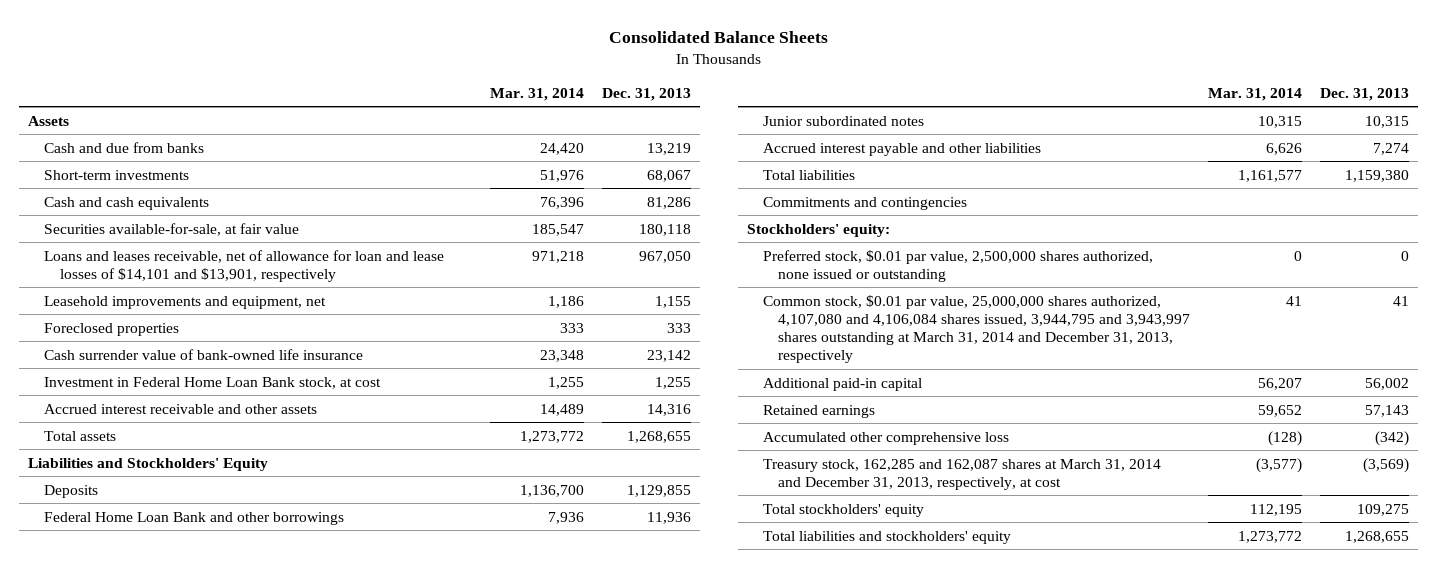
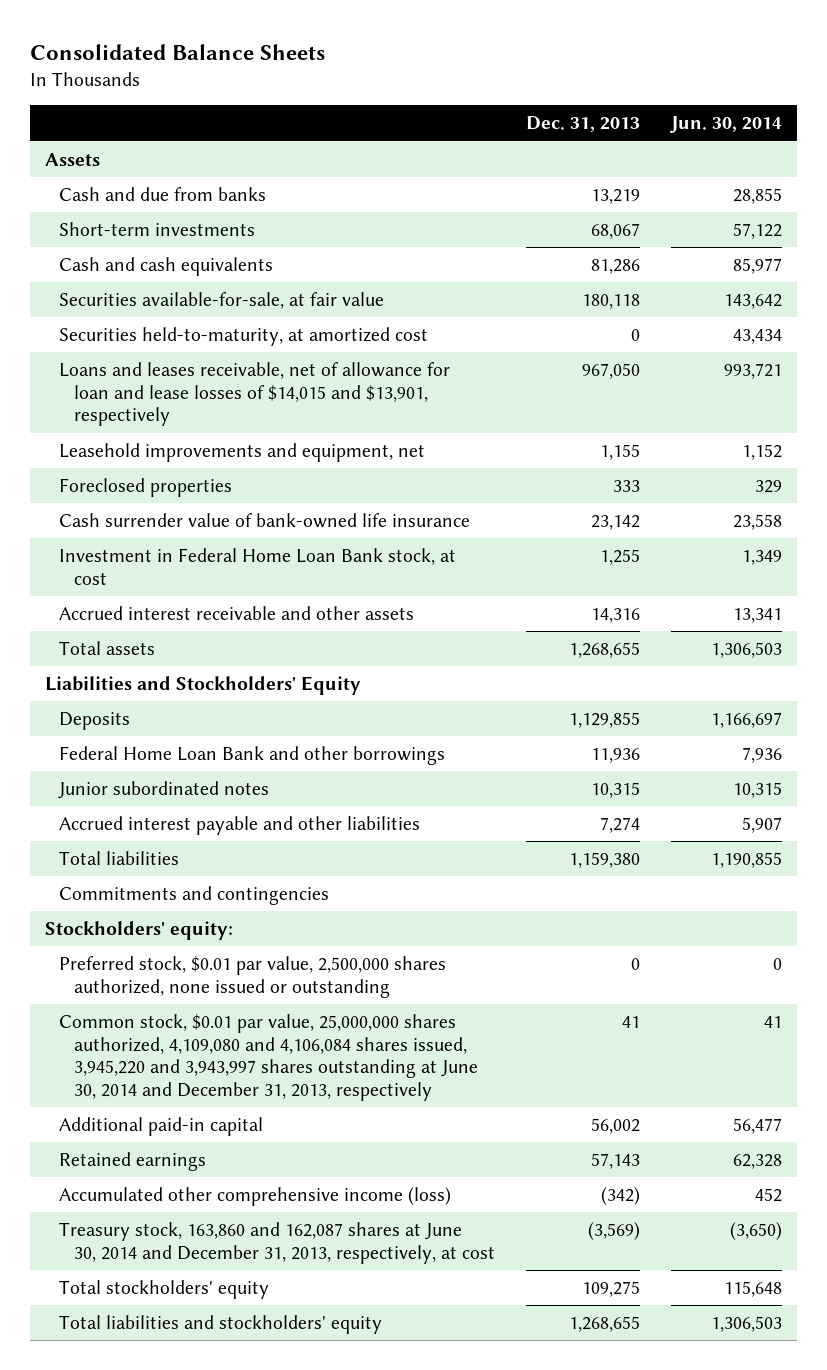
- | Mar. 31, 2014 | Dec. 31, 2013
+ | Dec. 31, 2013 | Jun. 30, 2014
- Loans and leases receivable, net of allowance for loan and lease losses of $14,101 and $13,901, respectively | 971,218 | 967,050
+ Securities held-to-maturity, at amortized cost | 0 | 43,434
+ Loans and leases receivable, net of allowance for loan and lease losses of $14,015 and $13,901, respectively | 967,050 | 993,721
- Common stock, $0.01 par value, 25,000,000 shares authorized, 4,107,080 and 4,106,084 shares issued, 3,944,795 and 3,943,997 shares outstanding at March 31, 2014 and December 31, 2013, respectively | 41 | 41
+ Common stock, $0.01 par value, 25,000,000 shares authorized, 4,109,080 and 4,106,084 shares issued, 3,945,220 and 3,943,997 shares outstanding at June 30, 2014 and December 31, 2013, respectively | 41 | 41
- Accumulated other comprehensive loss | (128) | (342)
- Treasury stock, 162,285 and 162,087 shares at March 31, 2014 and December 31, 2013, respectively, at cost | (3,577) | (3,569)
+ Accumulated other comprehensive income (loss) | (342) | 452
+ Treasury stock, 163,860 and 162,087 shares at June 30, 2014 and December 31, 2013, respectively, at cost | (3,569) | (3,650)

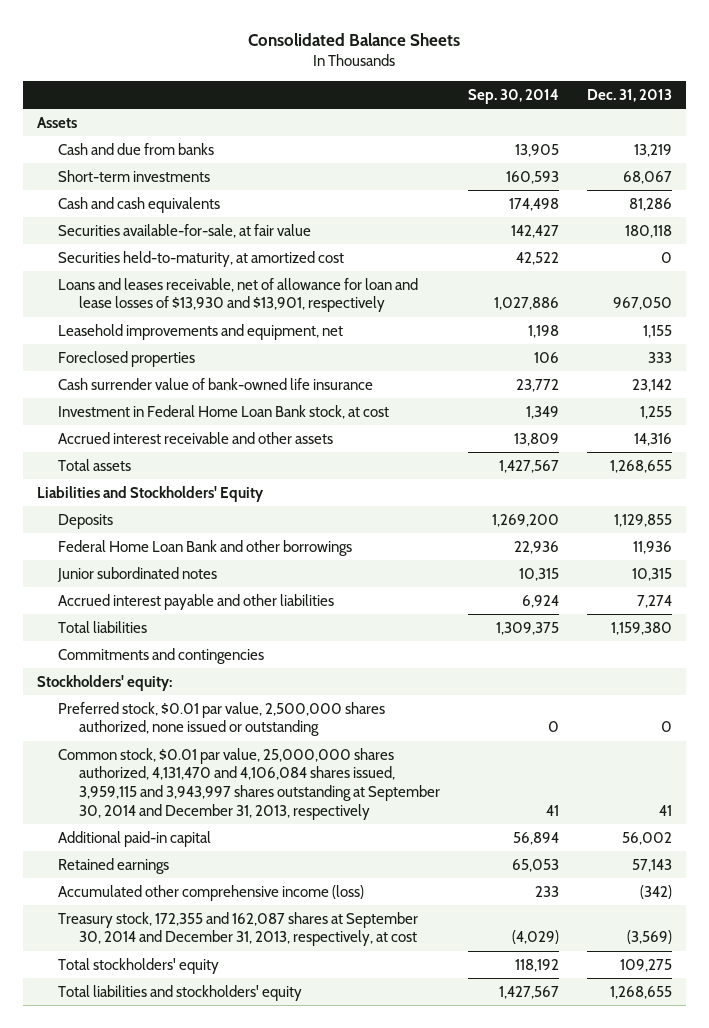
- | Dec. 31, 2013 | Jun. 30, 2014
+ | Sep. 30, 2014 | Dec. 31, 2013
- Loans and leases receivable, net of allowance for loan and lease losses of $14,015 and $13,901, respectively | 967,050 | 993,721
+ Loans and leases receivable, net of allowance for loan and lease losses of $13,930 and $13,901, respectively | 1,027,886 | 967,050
- Common stock, $0.01 par value, 25,000,000 shares authorized, 4,109,080 and 4,106,084 shares issued, 3,945,220 and 3,943,997 shares outstanding at June 30, 2014 and December 31, 2013, respectively | 41 | 41
+ Common stock, $0.01 par value, 25,000,000 shares authorized, 4,131,470 and 4,106,084 shares issued, 3,959,115 and 3,943,997 shares outstanding at September 30, 2014 and December 31, 2013, respectively | 41 | 41
- Treasury stock, 163,860 and 162,087 shares at June 30, 2014 and December 31, 2013, respectively, at cost | (3,569) | (3,650)
+ Treasury stock, 172,355 and 162,087 shares at September 30, 2014 and December 31, 2013, respectively, at cost | (4,029) | (3,569)

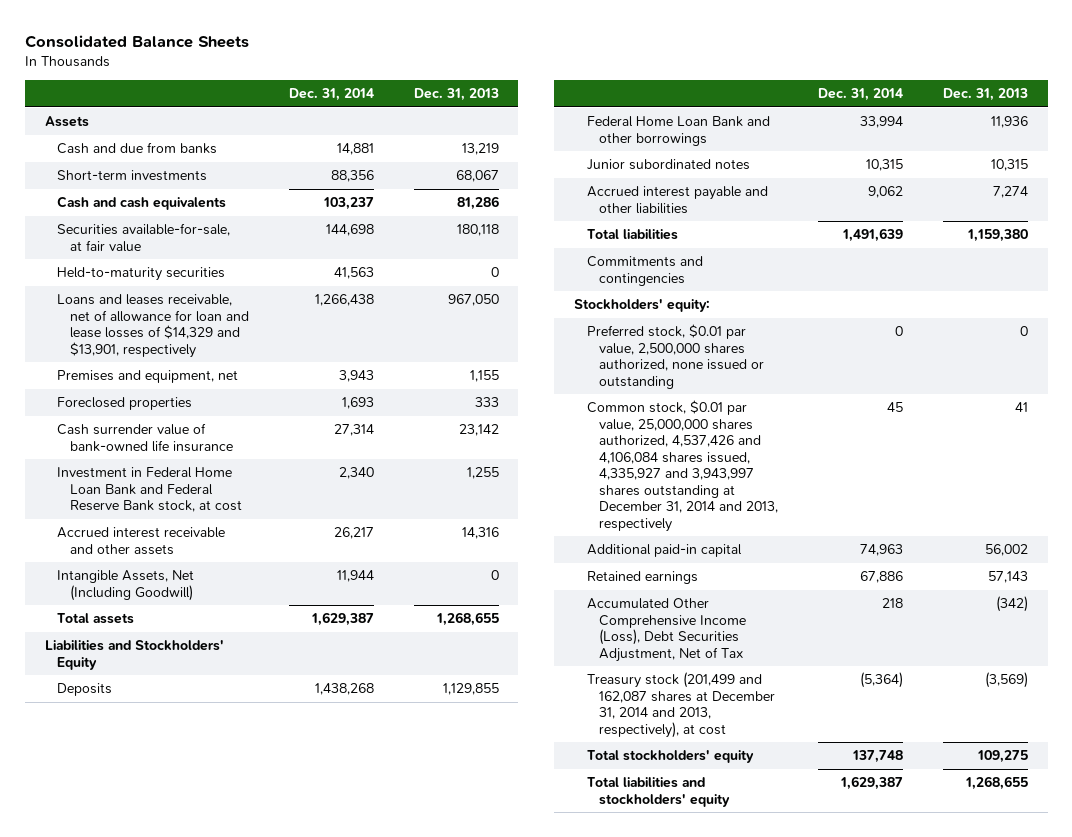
- | Sep. 30, 2014 | Dec. 31, 2013
+ | Dec. 31, 2014 | Dec. 31, 2013
- Securities held-to-maturity, at amortized cost | 42,522 | 0
- Loans and leases receivable, net of allowance for loan and lease losses of $13,930 and $13,901, respectively | 1,027,886 | 967,050
- Leasehold improvements and equipment, net | 1,198 | 1,155
+ Held-to-maturity securities | 41,563 | 0
+ Loans and leases receivable, net of allowance for loan and lease losses of $14,329 and $13,901, respectively | 1,266,438 | 967,050
+ Premises and equipment, net | 3,943 | 1,155
- Investment in Federal Home Loan Bank stock, at cost | 1,349 | 1,255
+ Investment in Federal Home Loan Bank and Federal Reserve Bank stock, at cost | 2,340 | 1,255
+ Intangible Assets, Net (Including Goodwill) | 11,944 | 0
- Common stock, $0.01 par value, 25,000,000 shares authorized, 4,131,470 and 4,106,084 shares issued, 3,959,115 and 3,943,997 shares outstanding at September 30, 2014 and December 31, 2013, respectively | 41 | 41
+ Common stock, $0.01 par value, 25,000,000 shares authorized, 4,537,426 and 4,106,084 shares issued, 4,335,927 and 3,943,997 shares outstanding at December 31, 2014 and 2013, respectively | 45 | 41
- Accumulated other comprehensive income (loss) | 233 | (342)
- Treasury stock, 172,355 and 162,087 shares at September 30, 2014 and December 31, 2013, respectively, at cost | (4,029) | (3,569)
+ Accumulated Other Comprehensive Income (Loss), Debt Securities Adjustment, Net of Tax | 218 | (342)
+ Treasury stock (201,499 and 162,087 shares at December 31, 2014 and 2013, respectively), at cost | (5,364) | (3,569)

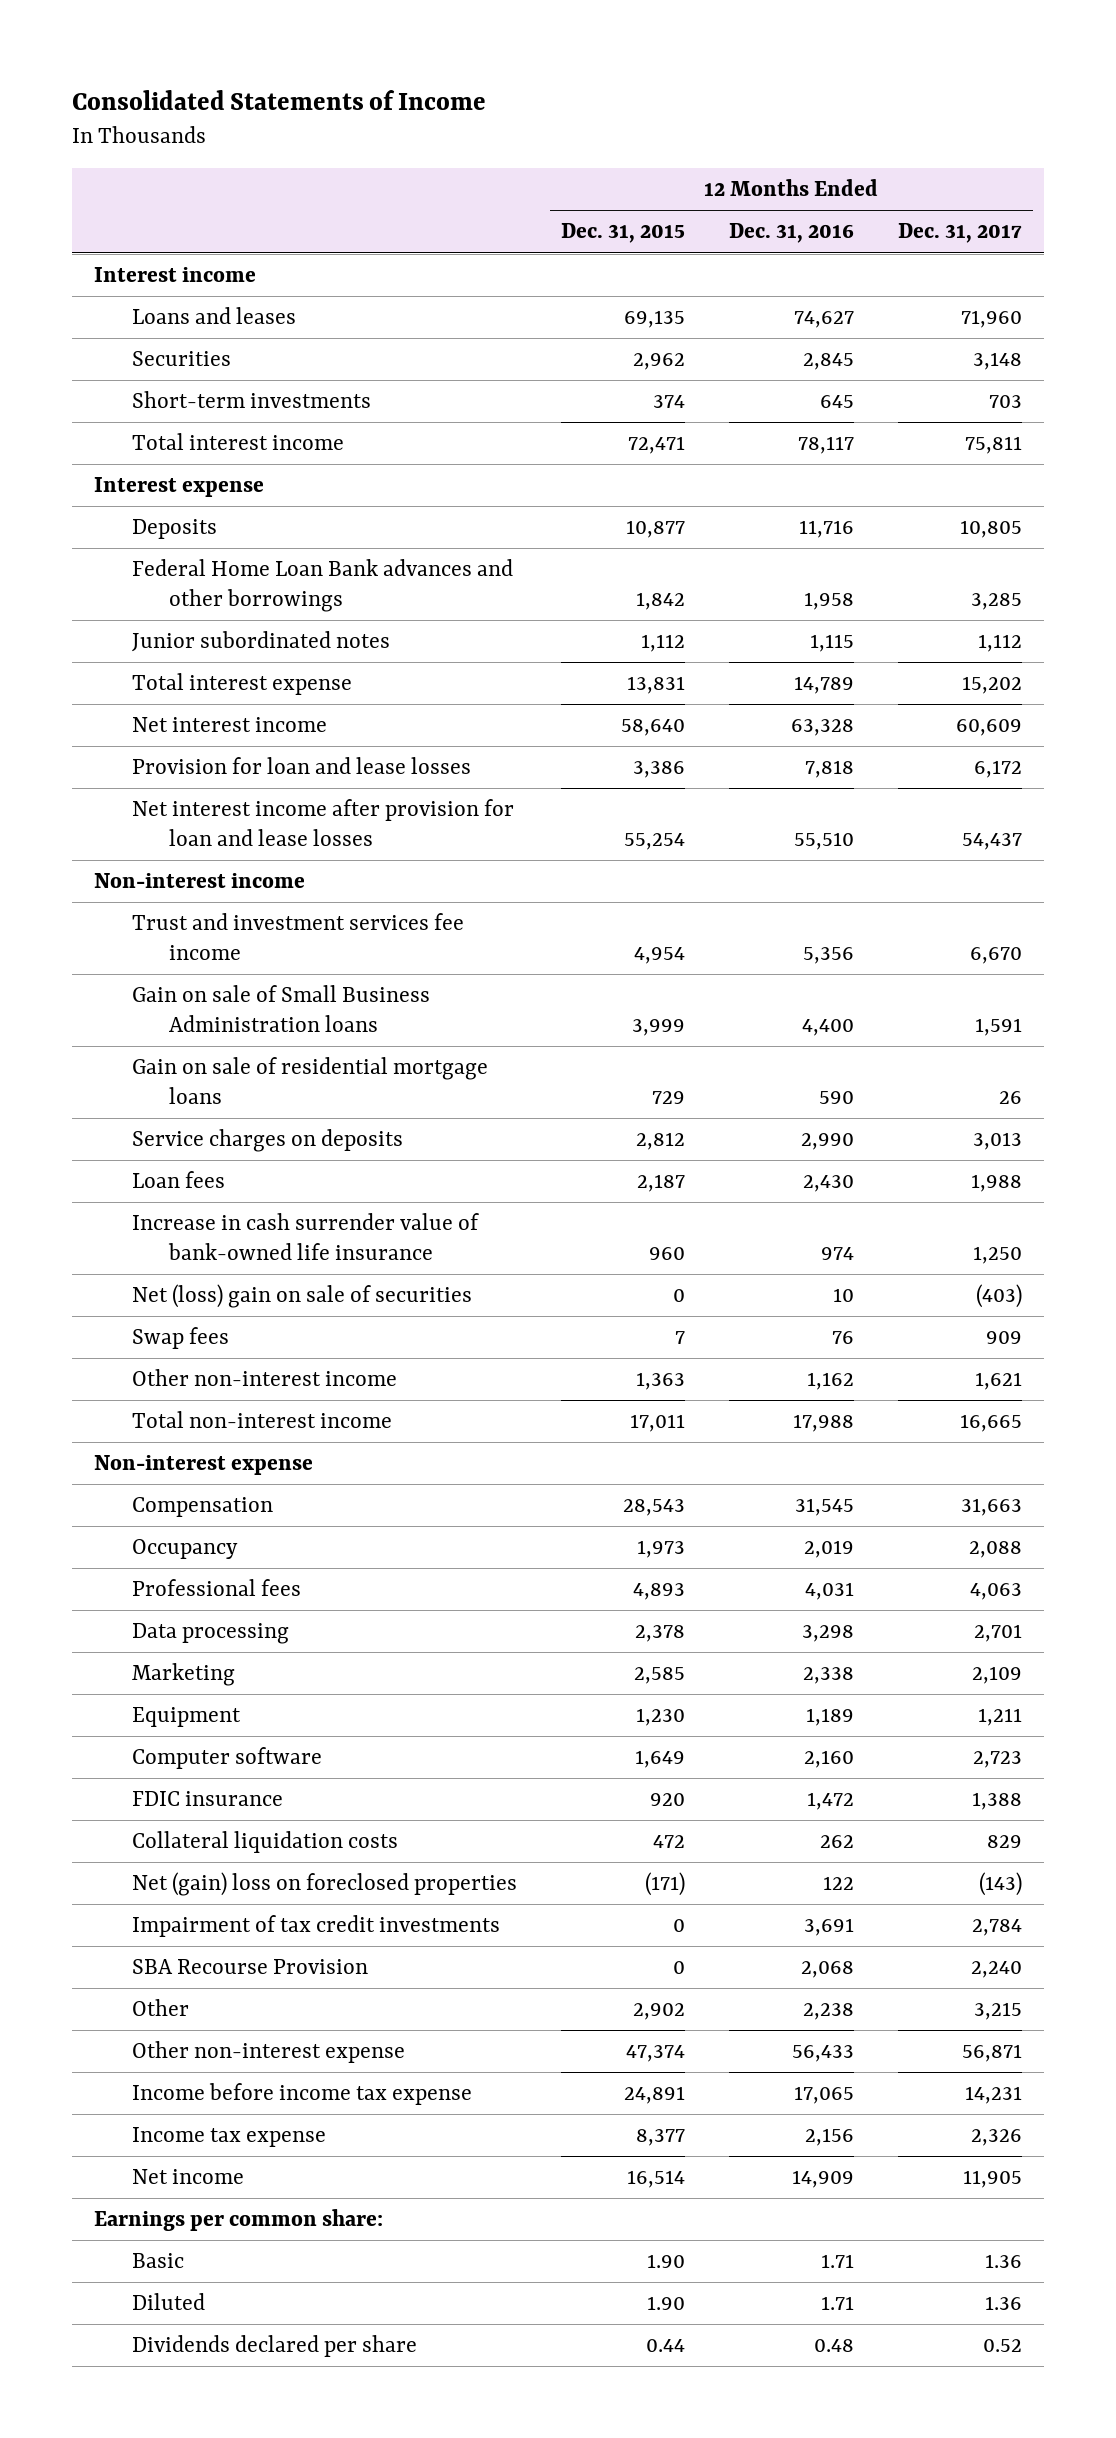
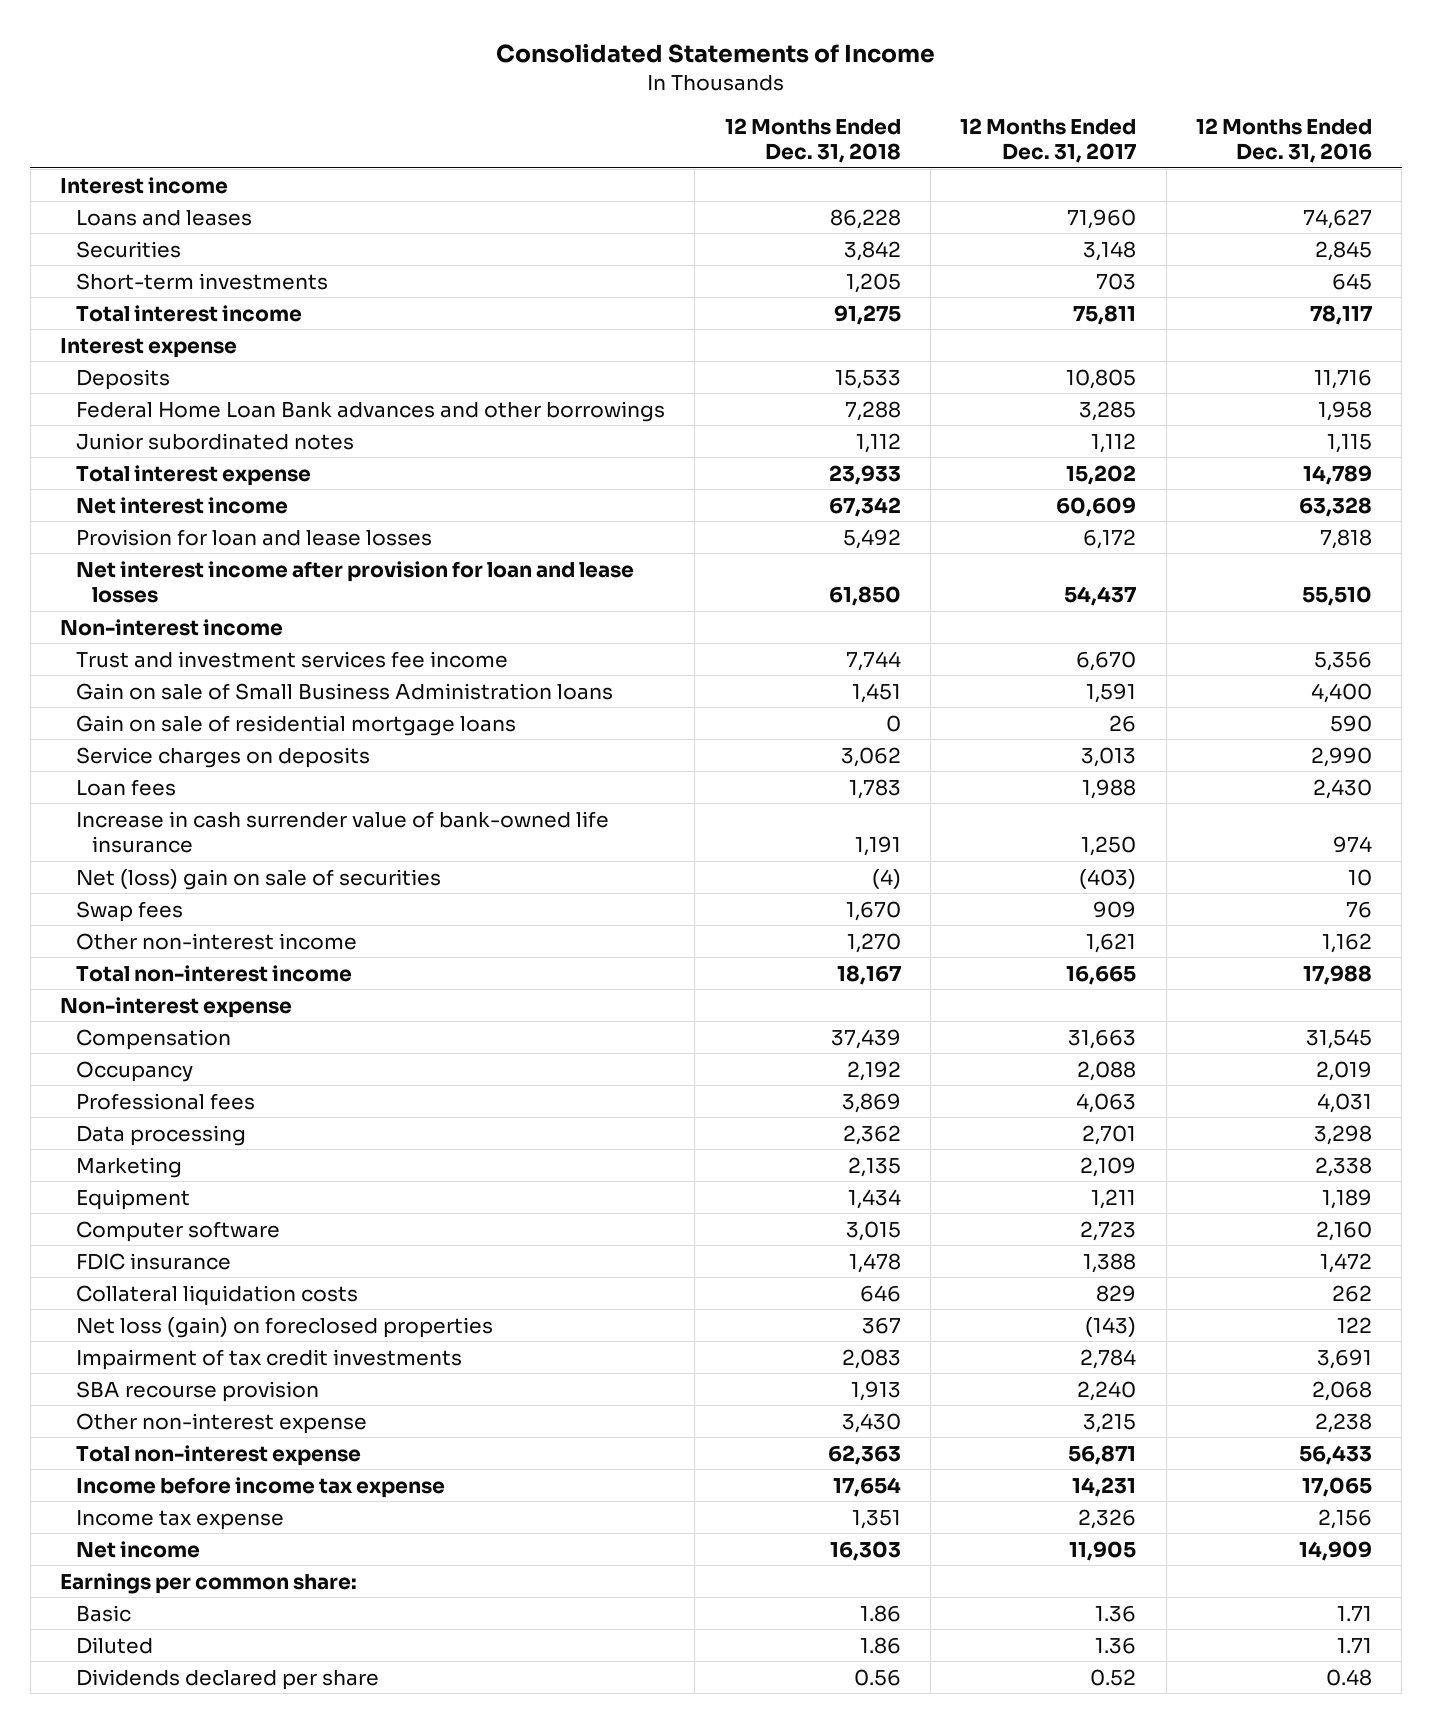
- | 12 Months Ended Dec. 31, 2015 | 12 Months Ended Dec. 31, 2016 | 12 Months Ended Dec. 31, 2017
+ | 12 Months Ended Dec. 31, 2018 | 12 Months Ended Dec. 31, 2017 | 12 Months Ended Dec. 31, 2016
- Net (gain) loss on foreclosed properties | (171) | 122 | (143)
+ Net loss (gain) on foreclosed properties | 367 | (143) | 122
- SBA Recourse Provision | 0 | 2,068 | 2,240
- Other | 2,902 | 2,238 | 3,215
- Other non-interest expense | 47,374 | 56,433 | 56,871
+ SBA recourse provision | 1,913 | 2,240 | 2,068
+ Other non-interest expense | 3,430 | 3,215 | 2,238
+ Total non-interest expense | 62,363 | 56,871 | 56,433

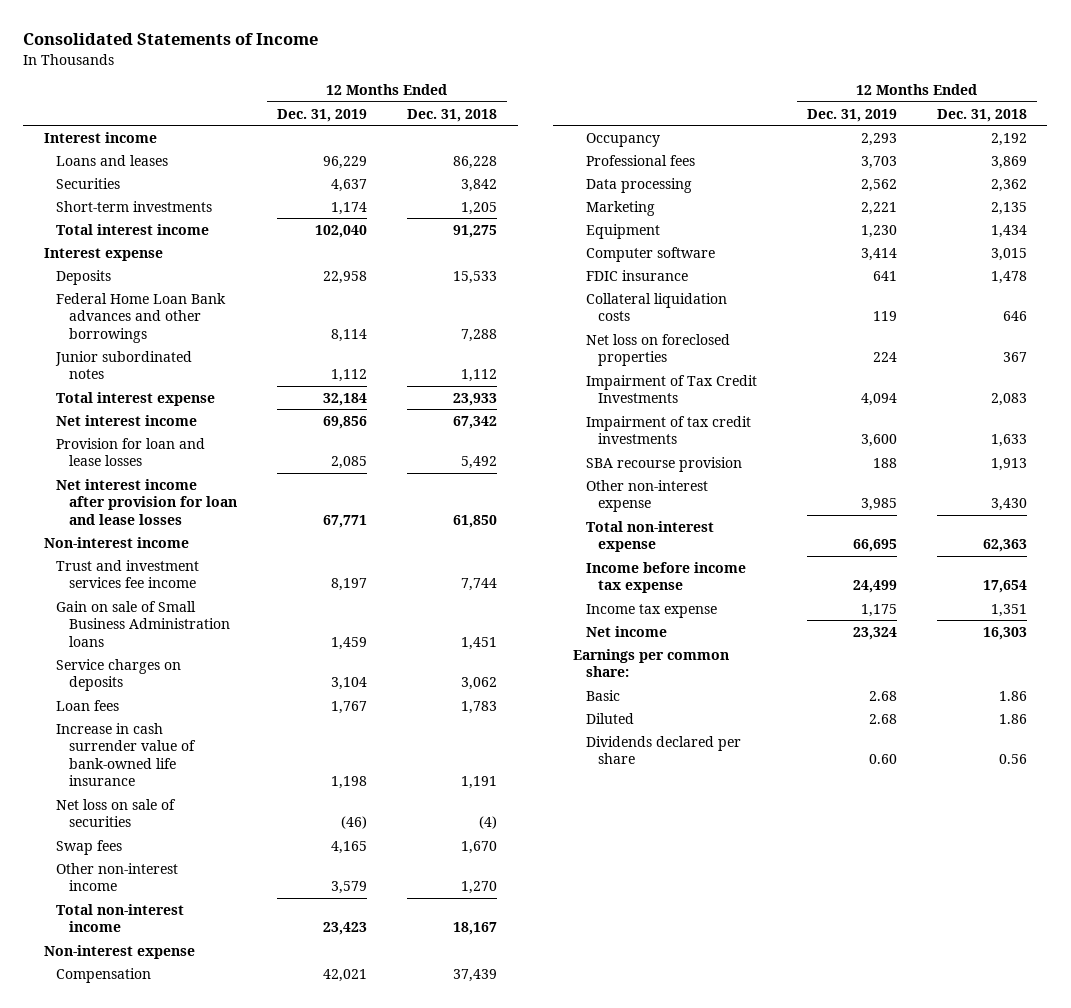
- | 12 Months Ended Dec. 31, 2018 | 12 Months Ended Dec. 31, 2017 | 12 Months Ended Dec. 31, 2016
+ | 12 Months Ended Dec. 31, 2019 | 12 Months Ended Dec. 31, 2018
- Gain on sale of residential mortgage loans | 0 | 26 | 590
- Net (loss) gain on sale of securities | (4) | (403) | 10
+ Net loss on sale of securities | (46) | (4)
- Net loss (gain) on foreclosed properties | 367 | (143) | 122
- Impairment of tax credit investments | 2,083 | 2,784 | 3,691
+ Net loss on foreclosed properties | 224 | 367
+ Impairment of Tax Credit Investments | 4,094 | 2,083
+ Impairment of tax credit investments | 3,600 | 1,633

